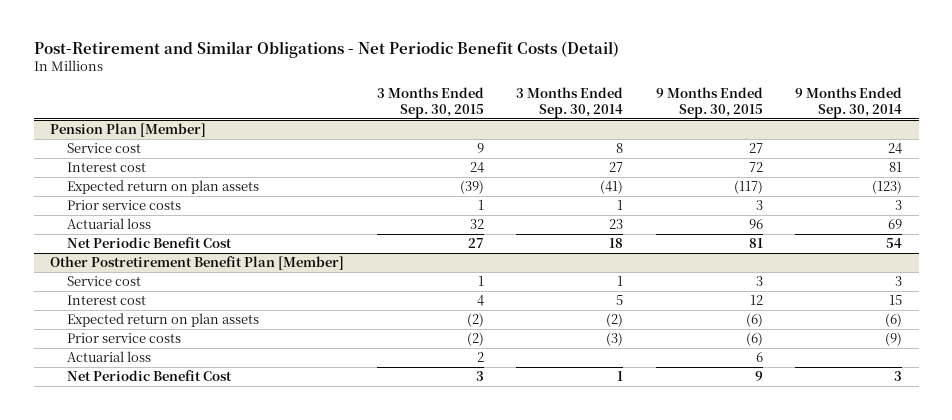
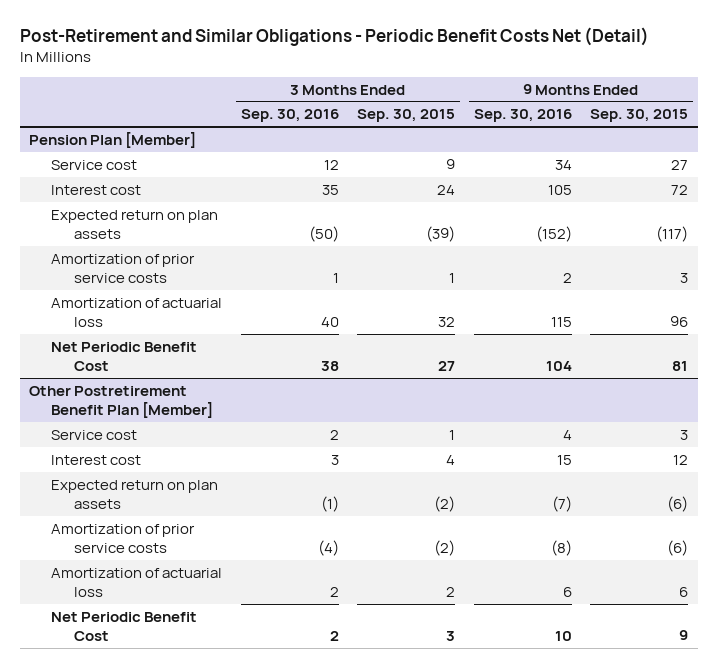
- Post-Retirement and Similar Obligations - Net Periodic Benefit Costs (Detail)
+ Post-Retirement and Similar Obligations - Periodic Benefit Costs Net (Detail)
- | 3 Months Ended Sep. 30, 2015 | 3 Months Ended Sep. 30, 2014 | 9 Months Ended Sep. 30, 2015 | 9 Months Ended Sep. 30, 2014
+ | 3 Months Ended Sep. 30, 2016 | 3 Months Ended Sep. 30, 2015 | 9 Months Ended Sep. 30, 2016 | 9 Months Ended Sep. 30, 2015
@ Pension Plan [Member]
- Prior service costs | 1 | 1 | 3 | 3
- Actuarial loss | 32 | 23 | 96 | 69
+ Amortization of prior service costs | 1 | 1 | 2 | 3
+ Amortization of actuarial loss | 40 | 32 | 115 | 96
@ Other Postretirement Benefit Plan [Member]
- Prior service costs | (2) | (3) | (6) | (9)
- Actuarial loss | 2 | | 6 |
+ Amortization of prior service costs | (4) | (2) | (8) | (6)
+ Amortization of actuarial loss | 2 | 2 | 6 | 6

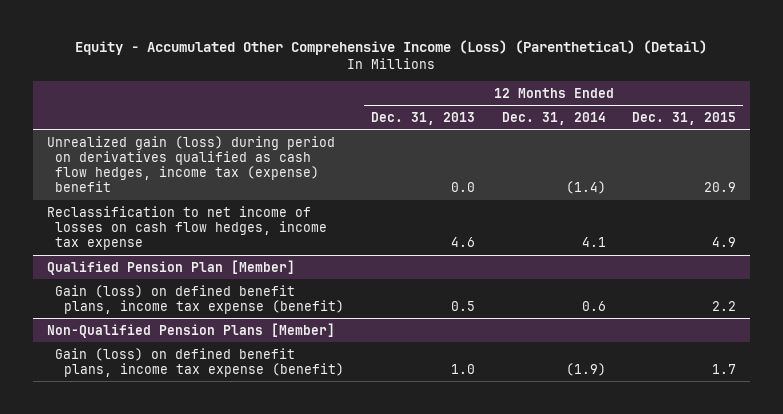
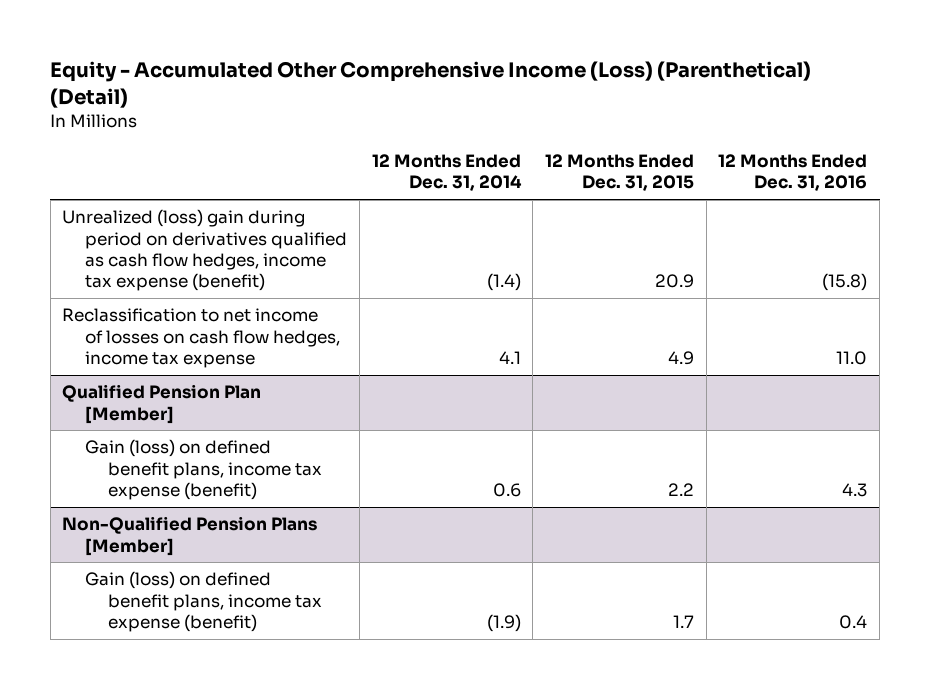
- | 12 Months Ended Dec. 31, 2013 | 12 Months Ended Dec. 31, 2014 | 12 Months Ended Dec. 31, 2015
+ | 12 Months Ended Dec. 31, 2014 | 12 Months Ended Dec. 31, 2015 | 12 Months Ended Dec. 31, 2016
- Unrealized gain (loss) during period on derivatives qualified as cash flow hedges, income tax (expense) benefit | 0.0 | (1.4) | 20.9
+ Unrealized (loss) gain during period on derivatives qualified as cash flow hedges, income tax expense (benefit) | (1.4) | 20.9 | (15.8)

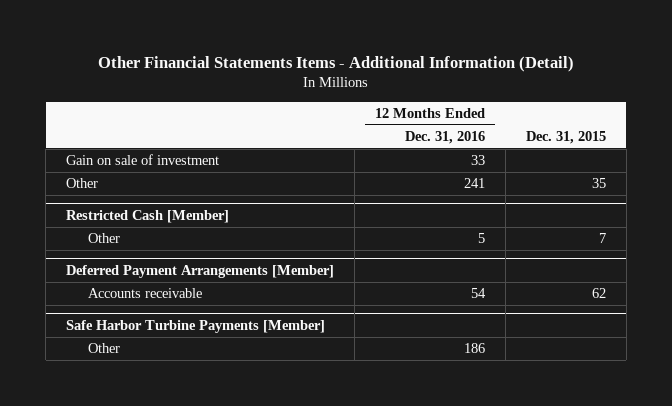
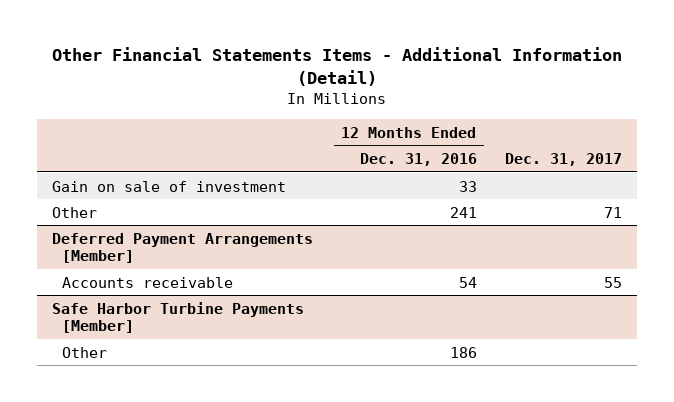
- | 12 Months Ended Dec. 31, 2016 | Dec. 31, 2015
+ | 12 Months Ended Dec. 31, 2016 | Dec. 31, 2017
- Restricted Cash [Member]
- Other | 5 | 7

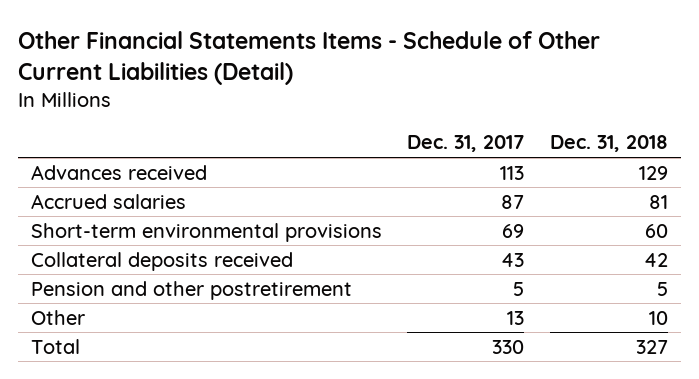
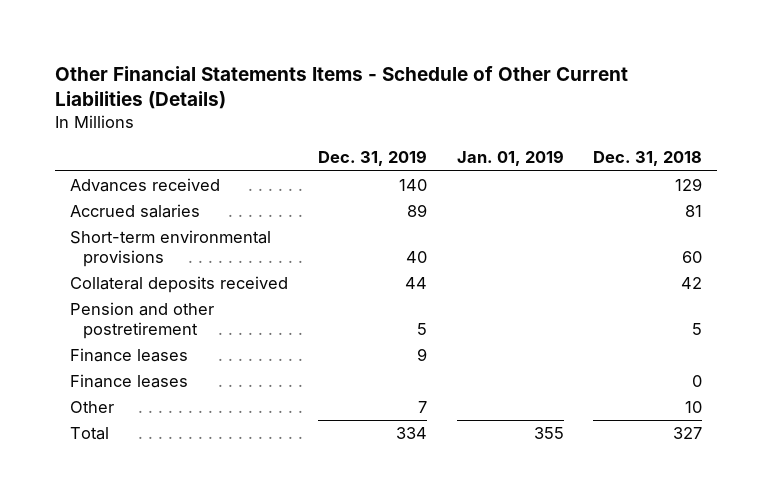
- Other Financial Statements Items - Schedule of Other Current Liabilities (Detail)
+ Other Financial Statements Items - Schedule of Other Current Liabilities (Details)
- | Dec. 31, 2017 | Dec. 31, 2018
+ | Dec. 31, 2019 | Jan. 01, 2019 | Dec. 31, 2018
+ Finance leases | 9 | |
+ Finance leases | | | 0

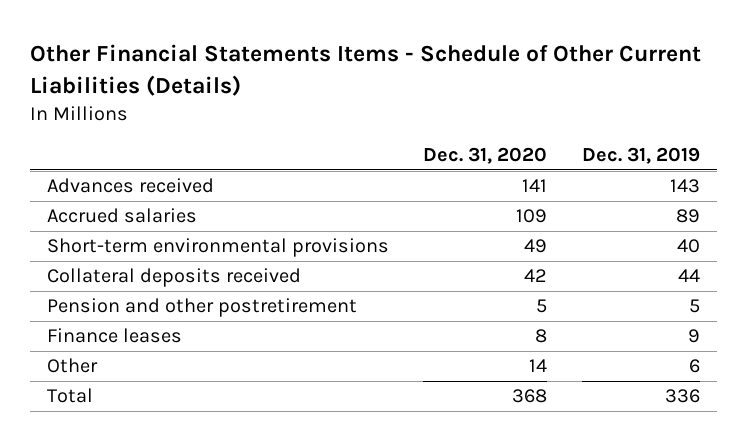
- | Dec. 31, 2019 | Jan. 01, 2019 | Dec. 31, 2018
+ | Dec. 31, 2020 | Dec. 31, 2019
- Advances received | 140 | | 129
+ Advances received | 141 | 143
- Finance leases | | | 0
- Other | 7 | | 10
- Total | 334 | 355 | 327
+ Other | 14 | 6
+ Total | 368 | 336

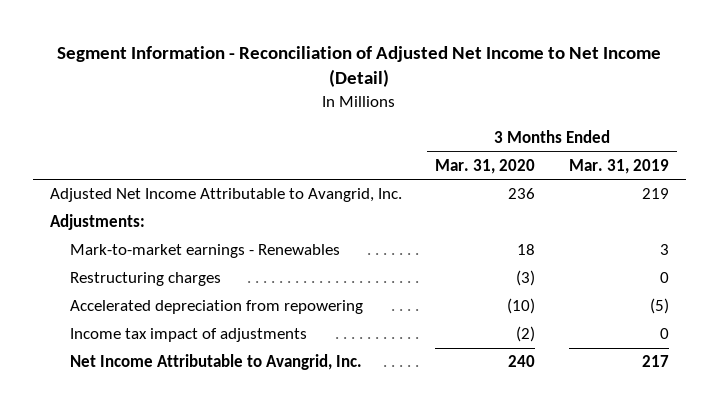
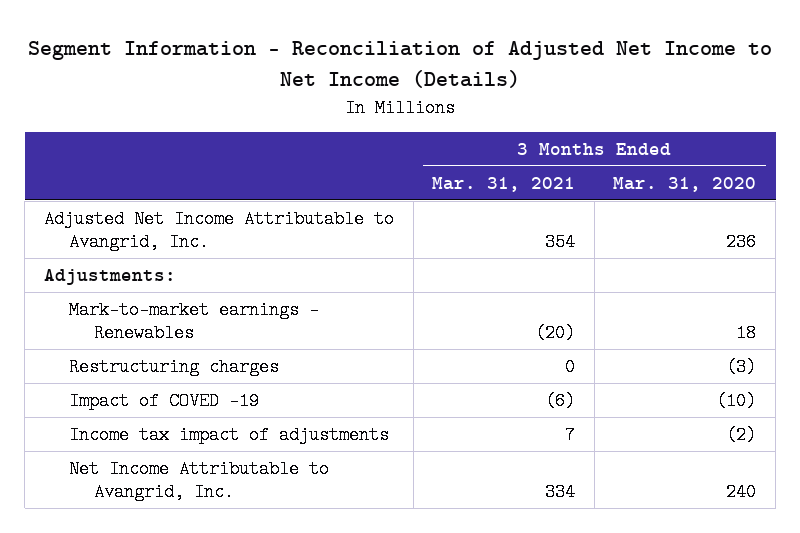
- Segment Information - Reconciliation of Adjusted Net Income to Net Income (Detail)
+ Segment Information - Reconciliation of Adjusted Net Income to Net Income (Details)
- | 3 Months Ended Mar. 31, 2020 | 3 Months Ended Mar. 31, 2019
+ | 3 Months Ended Mar. 31, 2021 | 3 Months Ended Mar. 31, 2020
- Accelerated depreciation from repowering | (10) | (5)
+ Impact of COVED -19 | (6) | (10)

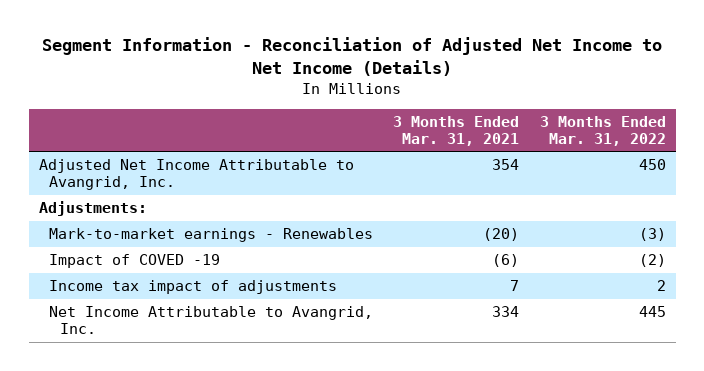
- | 3 Months Ended Mar. 31, 2021 | 3 Months Ended Mar. 31, 2020
+ | 3 Months Ended Mar. 31, 2021 | 3 Months Ended Mar. 31, 2022
- Restructuring charges | 0 | (3)

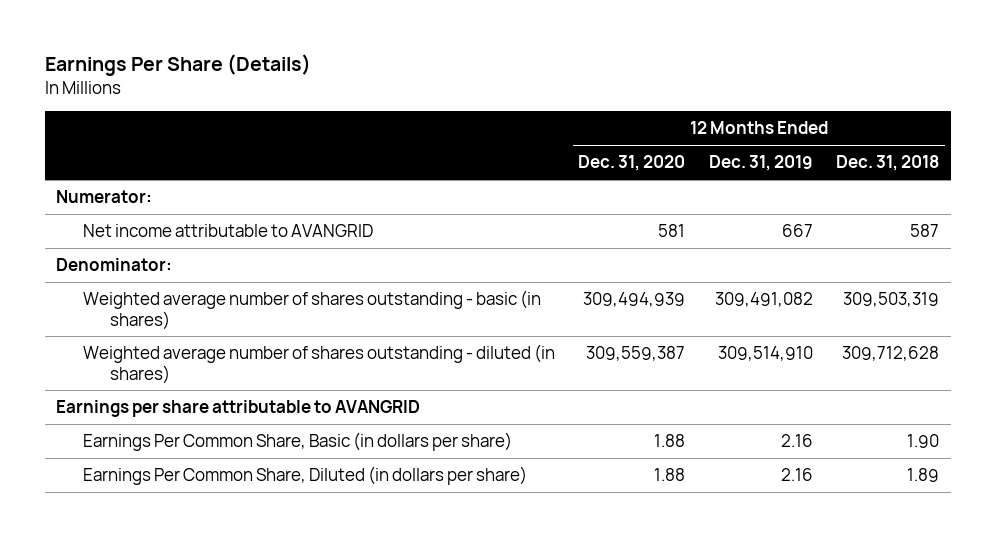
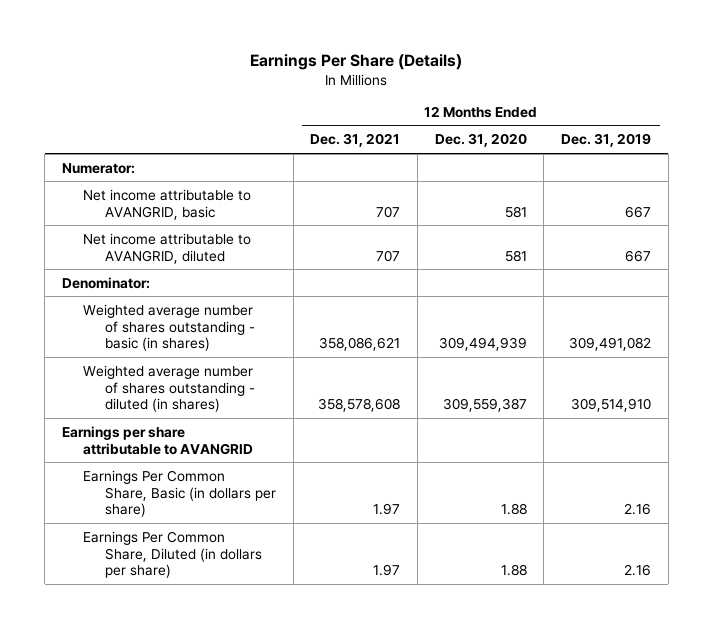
- | 12 Months Ended Dec. 31, 2020 | 12 Months Ended Dec. 31, 2019 | 12 Months Ended Dec. 31, 2018
+ | 12 Months Ended Dec. 31, 2021 | 12 Months Ended Dec. 31, 2020 | 12 Months Ended Dec. 31, 2019
- Net income attributable to AVANGRID | 581 | 667 | 587
+ Net income attributable to AVANGRID, basic | 707 | 581 | 667
+ Net income attributable to AVANGRID, diluted | 707 | 581 | 667

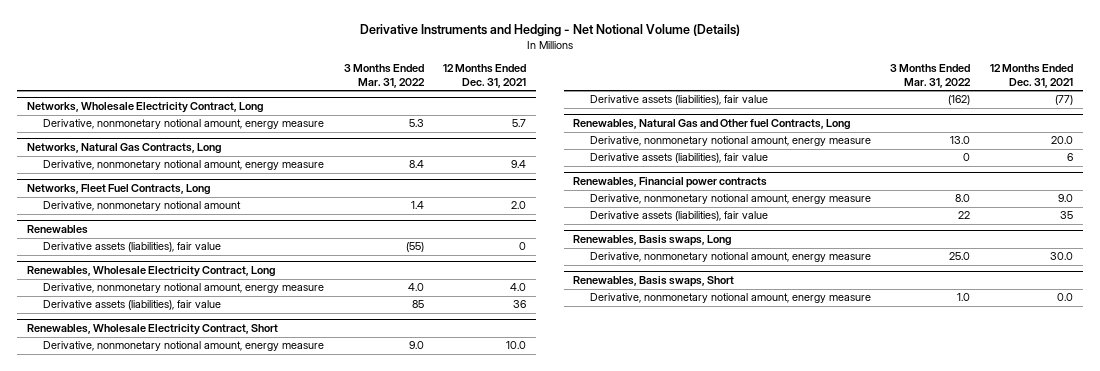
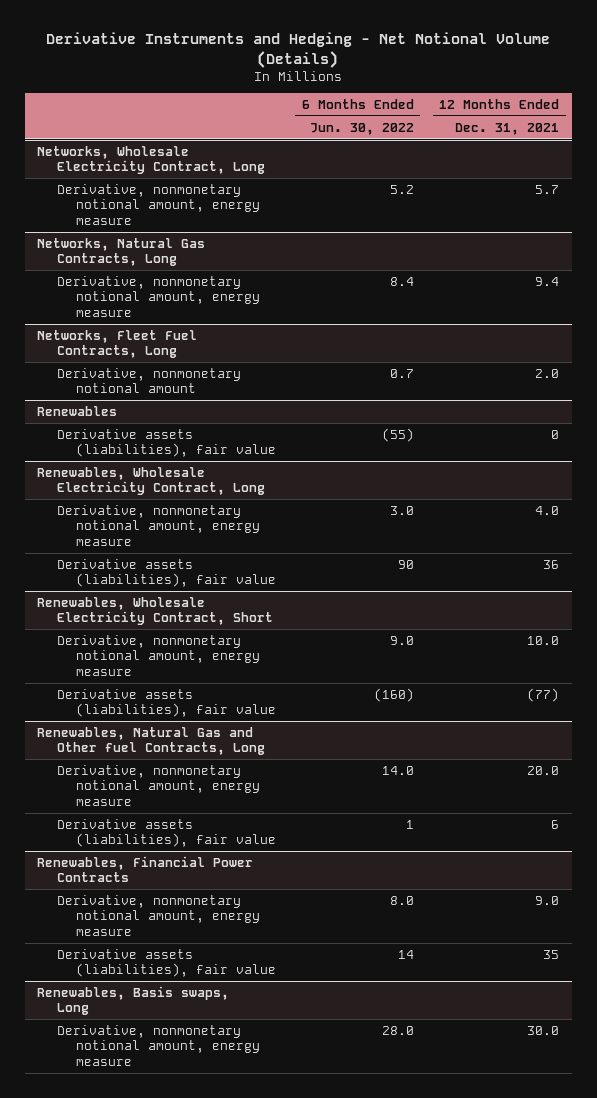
- | 3 Months Ended Mar. 31, 2022 | 12 Months Ended Dec. 31, 2021
+ | 6 Months Ended Jun. 30, 2022 | 12 Months Ended Dec. 31, 2021
- Renewables, Financial power contracts
+ Renewables, Financial Power Contracts
- Renewables, Basis swaps, Short
- Derivative, nonmonetary notional amount, energy measure | 1.0 | 0.0

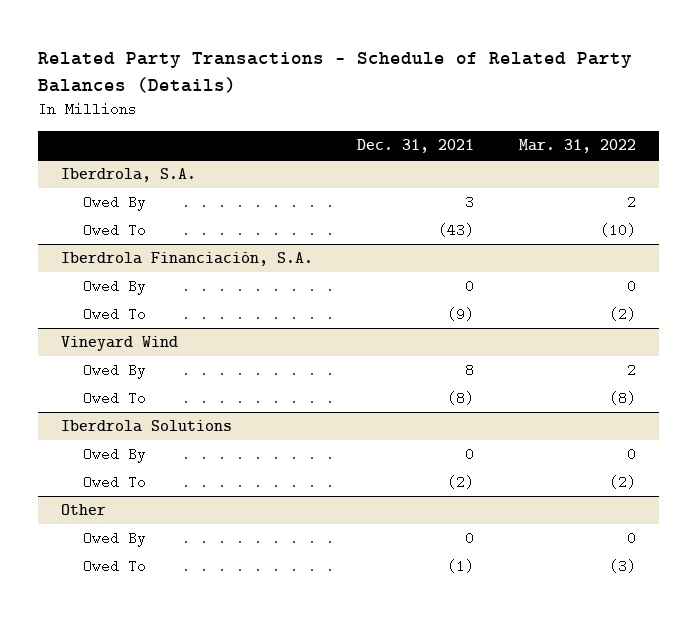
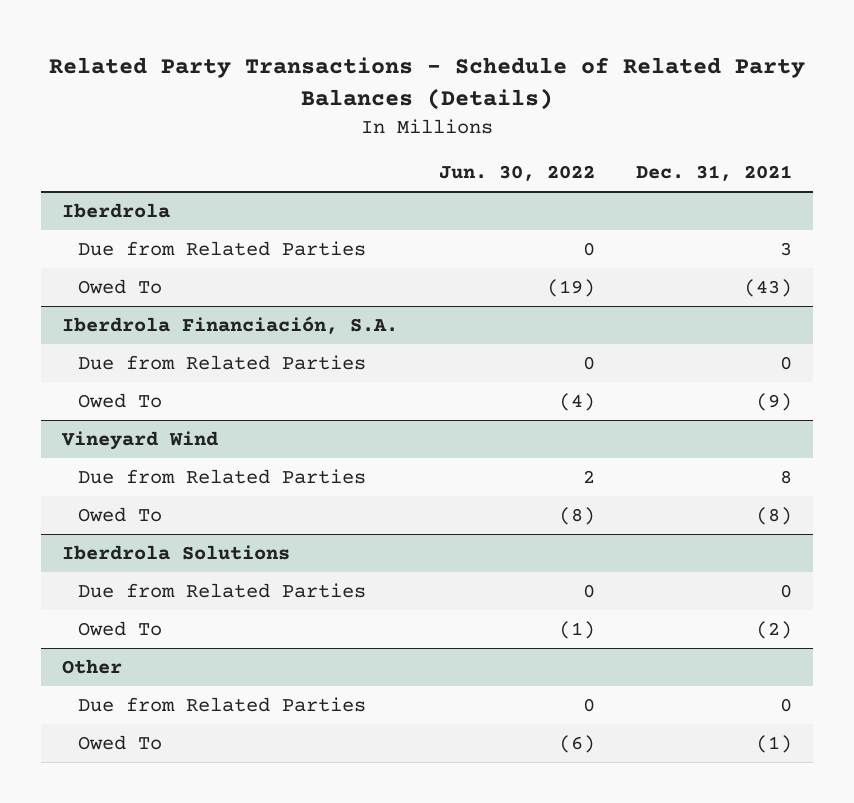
- | Dec. 31, 2021 | Mar. 31, 2022
+ | Jun. 30, 2022 | Dec. 31, 2021
- Iberdrola, S.A.
- Owed By | 3 | 2
+ Iberdrola
+ Due from Related Parties | 0 | 3
@ Iberdrola Financiación, S.A.
- Owed By | 0 | 0
+ Due from Related Parties | 0 | 0
@ Vineyard Wind
- Owed By | 8 | 2
+ Due from Related Parties | 2 | 8
@ Iberdrola Solutions
- Owed By | 0 | 0
+ Due from Related Parties | 0 | 0
@ Other
- Owed By | 0 | 0
+ Due from Related Parties | 0 | 0

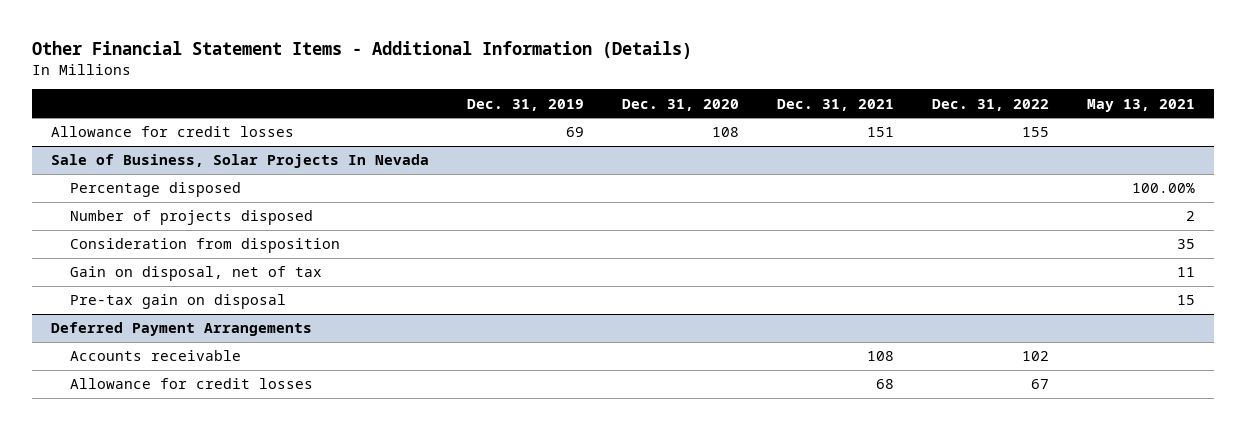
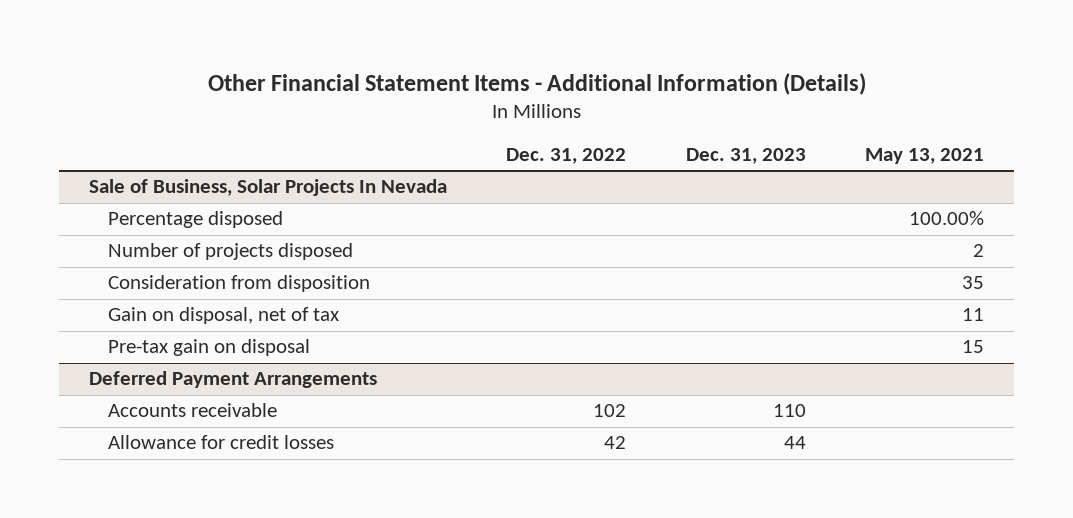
- | Dec. 31, 2019 | Dec. 31, 2020 | Dec. 31, 2021 | Dec. 31, 2022 | May 13, 2021
+ | Dec. 31, 2022 | Dec. 31, 2023 | May 13, 2021
- Allowance for credit losses | 69 | 108 | 151 | 155 |
@ Deferred Payment Arrangements
- Allowance for credit losses | | | 68 | 67 |
+ Allowance for credit losses | 42 | 44 |

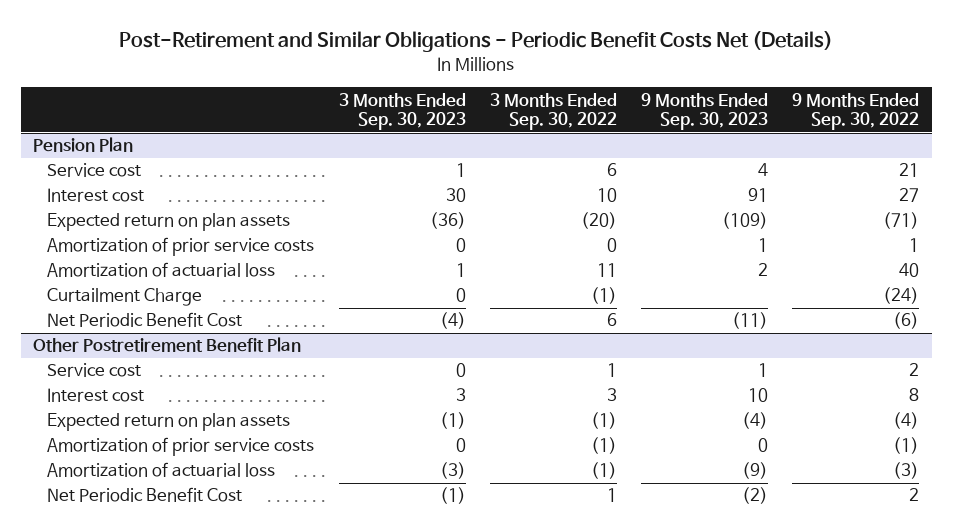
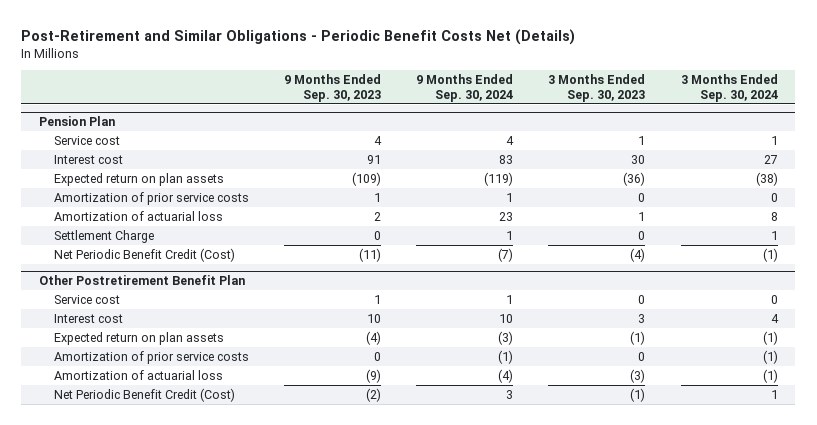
- | 3 Months Ended Sep. 30, 2023 | 3 Months Ended Sep. 30, 2022 | 9 Months Ended Sep. 30, 2023 | 9 Months Ended Sep. 30, 2022
+ | 9 Months Ended Sep. 30, 2023 | 9 Months Ended Sep. 30, 2024 | 3 Months Ended Sep. 30, 2023 | 3 Months Ended Sep. 30, 2024
@ Pension Plan
- Curtailment Charge | 0 | (1) | | (24)
- Net Periodic Benefit Cost | (4) | 6 | (11) | (6)
+ Settlement Charge | 0 | 1 | 0 | 1
+ Net Periodic Benefit Credit (Cost) | (11) | (7) | (4) | (1)
@ Other Postretirement Benefit Plan
- Net Periodic Benefit Cost | (1) | 1 | (2) | 2
+ Net Periodic Benefit Credit (Cost) | (2) | 3 | (1) | 1

